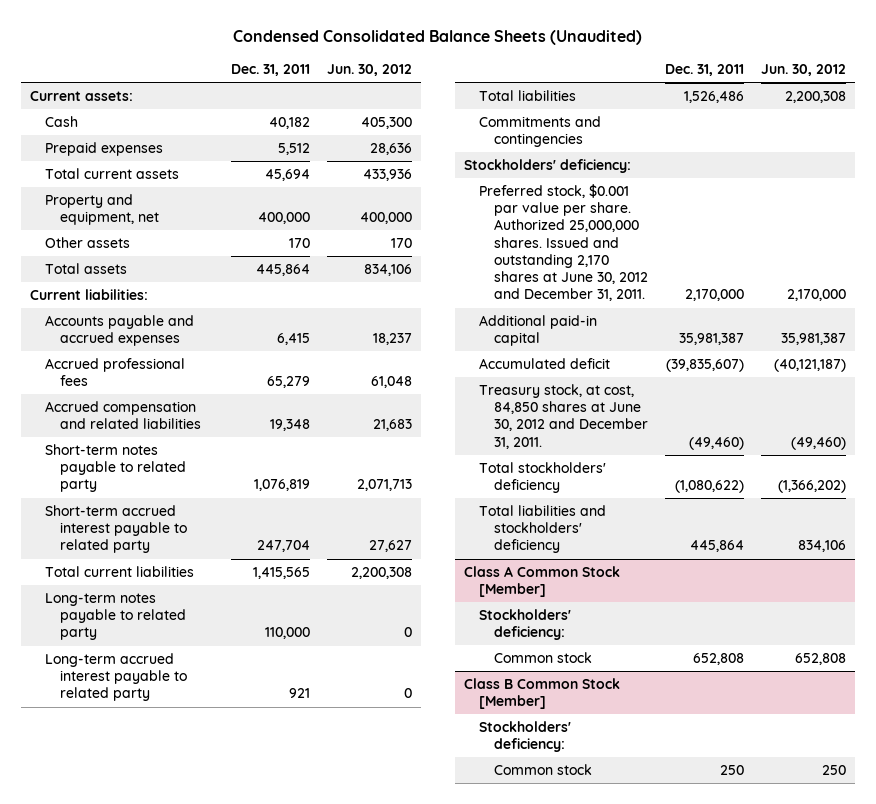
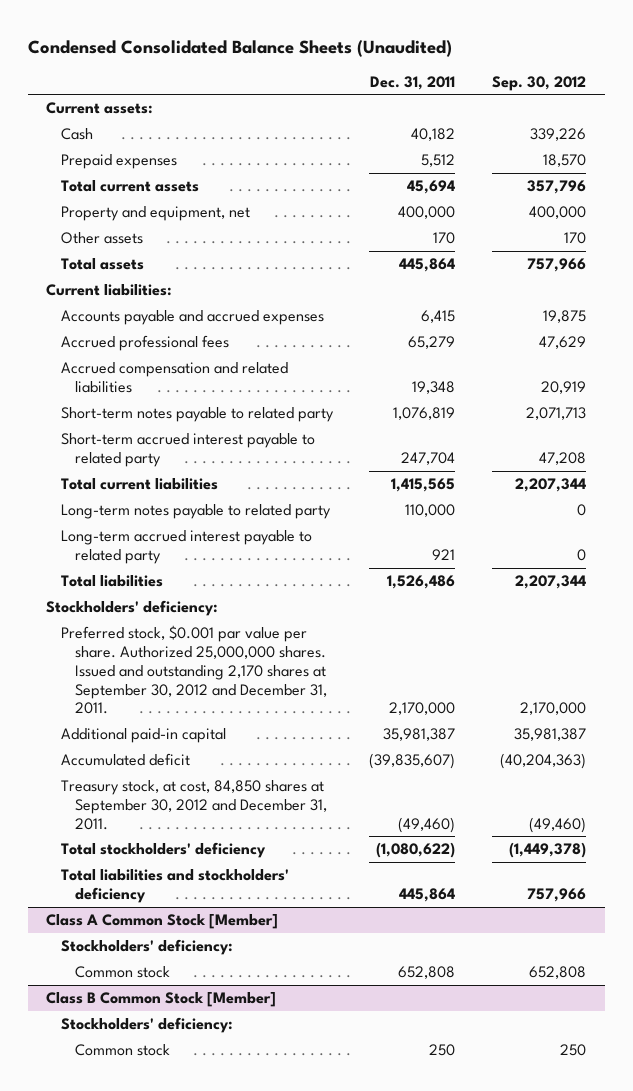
- | Dec. 31, 2011 | Jun. 30, 2012
+ | Dec. 31, 2011 | Sep. 30, 2012
- Commitments and contingencies
- Preferred stock, $0.001 par value per share. Authorized 25,000,000 shares. Issued and outstanding 2,170 shares at June 30, 2012 and December 31, 2011. | 2,170,000 | 2,170,000
+ Preferred stock, $0.001 par value per share. Authorized 25,000,000 shares. Issued and outstanding 2,170 shares at September 30, 2012 and December 31, 2011. | 2,170,000 | 2,170,000
- Treasury stock, at cost, 84,850 shares at June 30, 2012 and December 31, 2011. | (49,460) | (49,460)
+ Treasury stock, at cost, 84,850 shares at September 30, 2012 and December 31, 2011. | (49,460) | (49,460)

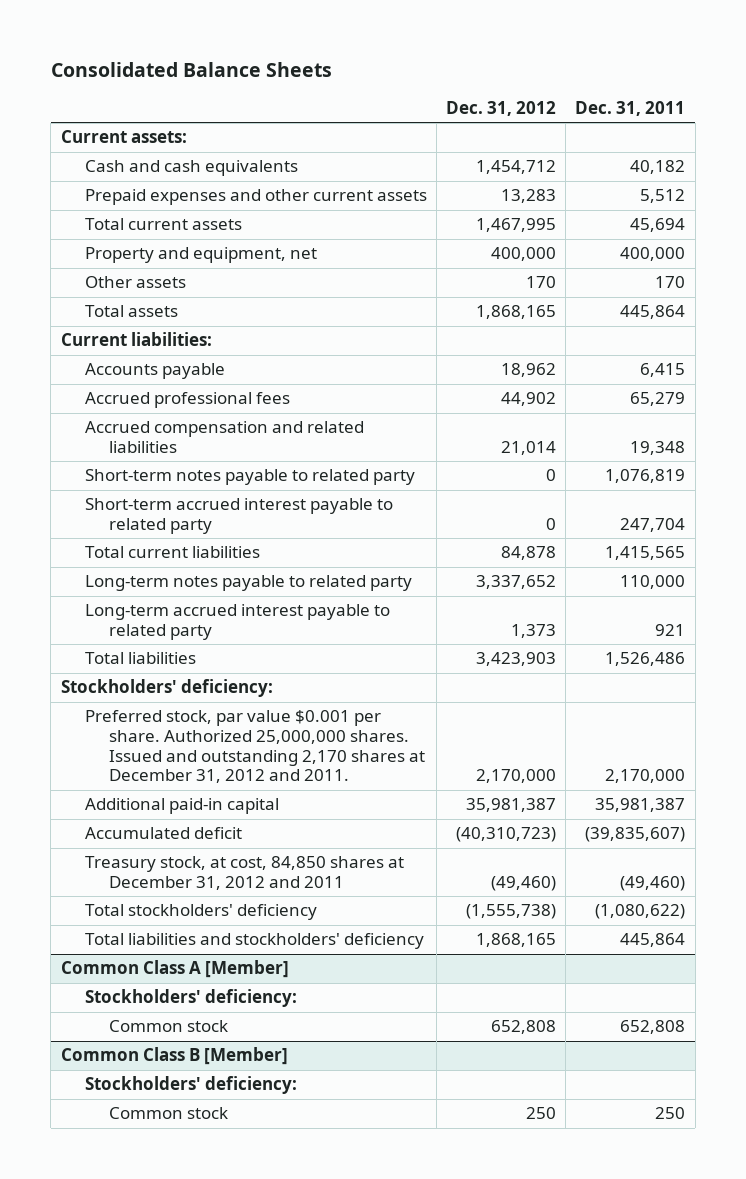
- Condensed Consolidated Balance Sheets (Unaudited)
+ Consolidated Balance Sheets
- | Dec. 31, 2011 | Sep. 30, 2012
+ | Dec. 31, 2012 | Dec. 31, 2011
- Cash | 40,182 | 339,226
- Prepaid expenses | 5,512 | 18,570
+ Cash and cash equivalents | 1,454,712 | 40,182
+ Prepaid expenses and other current assets | 13,283 | 5,512
- Accounts payable and accrued expenses | 6,415 | 19,875
+ Accounts payable | 18,962 | 6,415
- Preferred stock, $0.001 par value per share. Authorized 25,000,000 shares. Issued and outstanding 2,170 shares at September 30, 2012 and December 31, 2011. | 2,170,000 | 2,170,000
+ Preferred stock, par value $0.001 per share. Authorized 25,000,000 shares. Issued and outstanding 2,170 shares at December 31, 2012 and 2011. | 2,170,000 | 2,170,000
- Treasury stock, at cost, 84,850 shares at September 30, 2012 and December 31, 2011. | (49,460) | (49,460)
+ Treasury stock, at cost, 84,850 shares at December 31, 2012 and 2011 | (49,460) | (49,460)
- Class A Common Stock [Member]
+ Common Class A [Member]
- Class B Common Stock [Member]
+ Common Class B [Member]

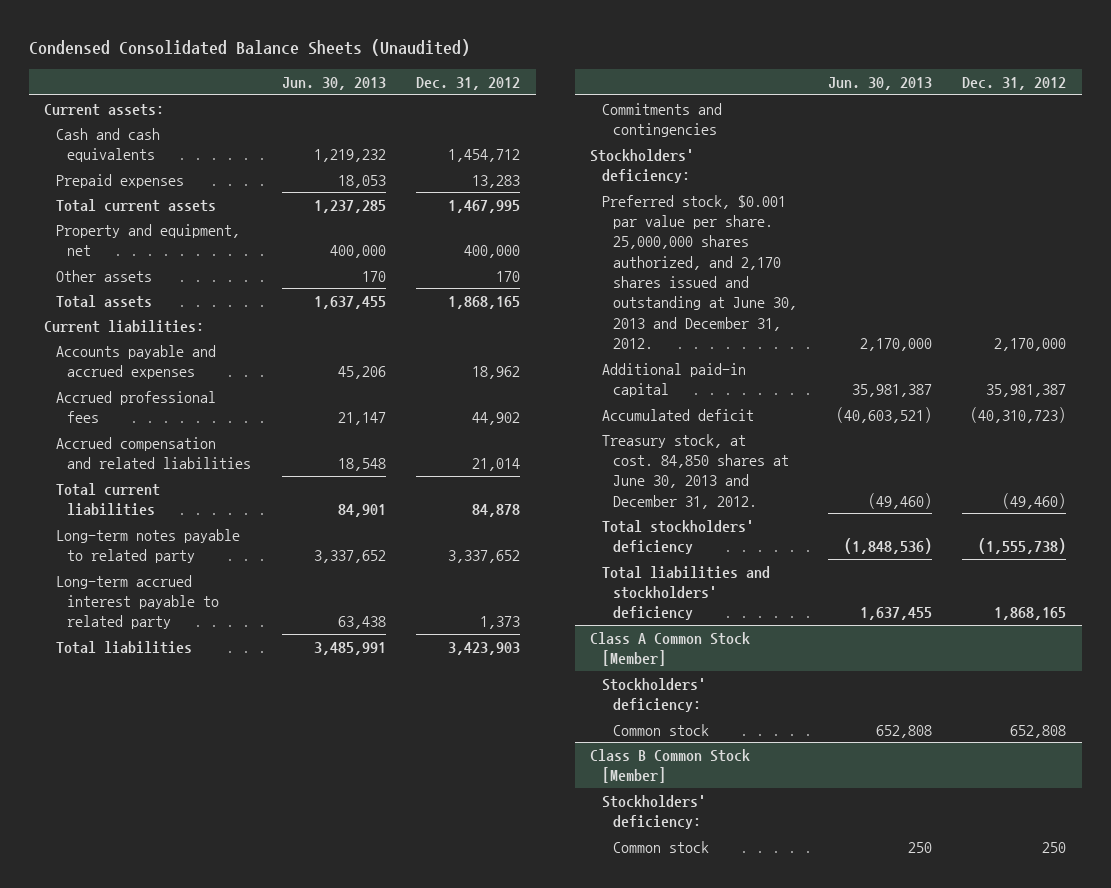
- Consolidated Balance Sheets
+ Condensed Consolidated Balance Sheets (Unaudited)
- | Dec. 31, 2012 | Dec. 31, 2011
+ | Jun. 30, 2013 | Dec. 31, 2012
- Prepaid expenses and other current assets | 13,283 | 5,512
+ Prepaid expenses | 18,053 | 13,283
- Accounts payable | 18,962 | 6,415
+ Accounts payable and accrued expenses | 45,206 | 18,962
- Short-term notes payable to related party | 0 | 1,076,819
- Short-term accrued interest payable to related party | 0 | 247,704
+ Commitments and contingencies
- Preferred stock, par value $0.001 per share. Authorized 25,000,000 shares. Issued and outstanding 2,170 shares at December 31, 2012 and 2011. | 2,170,000 | 2,170,000
+ Preferred stock, $0.001 par value per share. 25,000,000 shares authorized, and 2,170 shares issued and outstanding at June 30, 2013 and December 31, 2012. | 2,170,000 | 2,170,000
- Treasury stock, at cost, 84,850 shares at December 31, 2012 and 2011 | (49,460) | (49,460)
+ Treasury stock, at cost. 84,850 shares at June 30, 2013 and December 31, 2012. | (49,460) | (49,460)
- Common Class A [Member]
+ Class A Common Stock [Member]
- Common Class B [Member]
+ Class B Common Stock [Member]

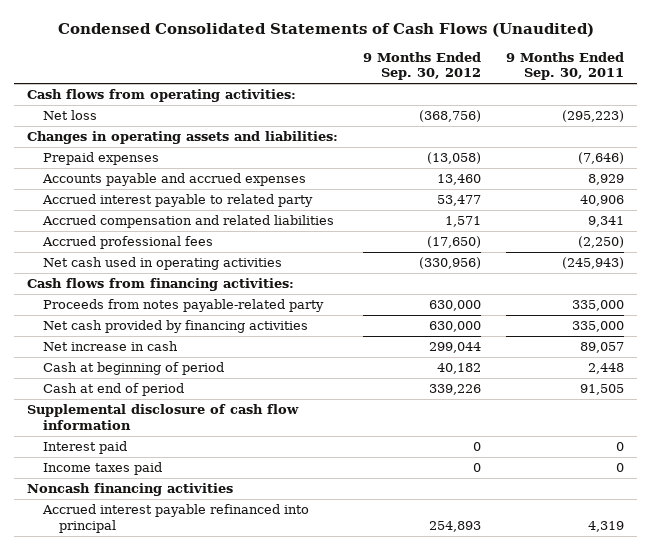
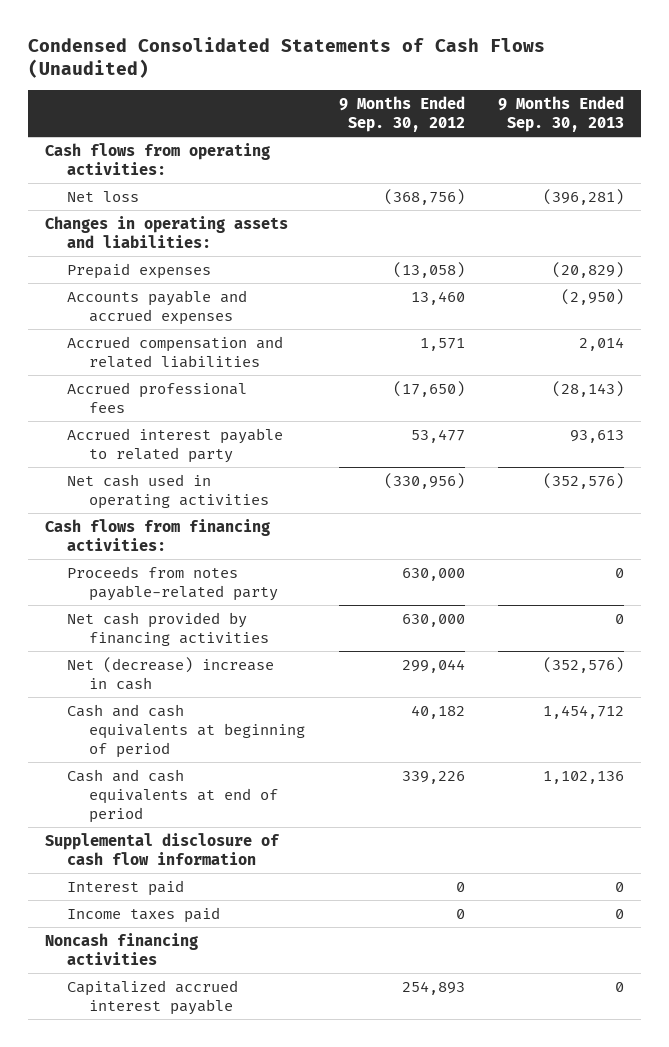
- | 9 Months Ended Sep. 30, 2012 | 9 Months Ended Sep. 30, 2011
+ | 9 Months Ended Sep. 30, 2012 | 9 Months Ended Sep. 30, 2013
moved down: Accrued interest payable to related party | 53,477 | 93,613
- Net increase in cash | 299,044 | 89,057
- Cash at beginning of period | 40,182 | 2,448
- Cash at end of period | 339,226 | 91,505
+ Net (decrease) increase in cash | 299,044 | (352,576)
+ Cash and cash equivalents at beginning of period | 40,182 | 1,454,712
+ Cash and cash equivalents at end of period | 339,226 | 1,102,136
- Accrued interest payable refinanced into principal | 254,893 | 4,319
+ Capitalized accrued interest payable | 254,893 | 0

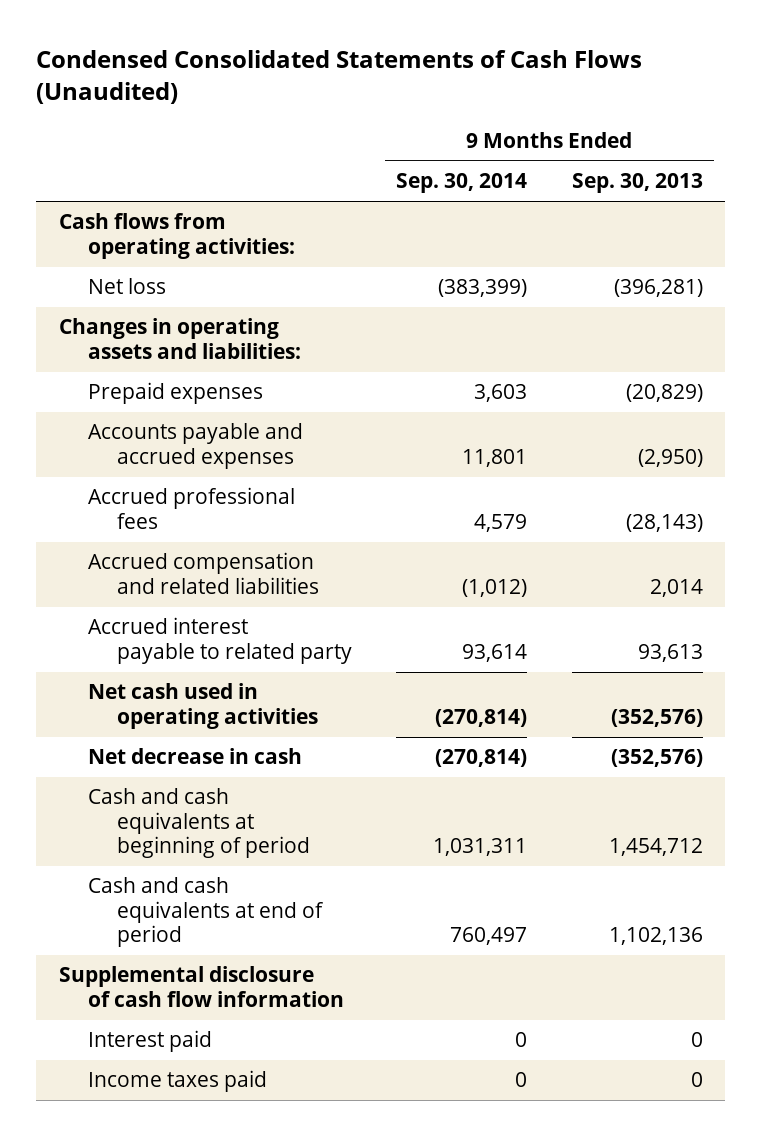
- | 9 Months Ended Sep. 30, 2012 | 9 Months Ended Sep. 30, 2013
+ | 9 Months Ended Sep. 30, 2014 | 9 Months Ended Sep. 30, 2013
moved down: Accrued compensation and related liabilities | (1,012) | 2,014
- Cash flows from financing activities:
- Proceeds from notes payable-related party | 630,000 | 0
- Net cash provided by financing activities | 630,000 | 0
- Net (decrease) increase in cash | 299,044 | (352,576)
+ Net decrease in cash | (270,814) | (352,576)
- Noncash financing activities
- Capitalized accrued interest payable | 254,893 | 0

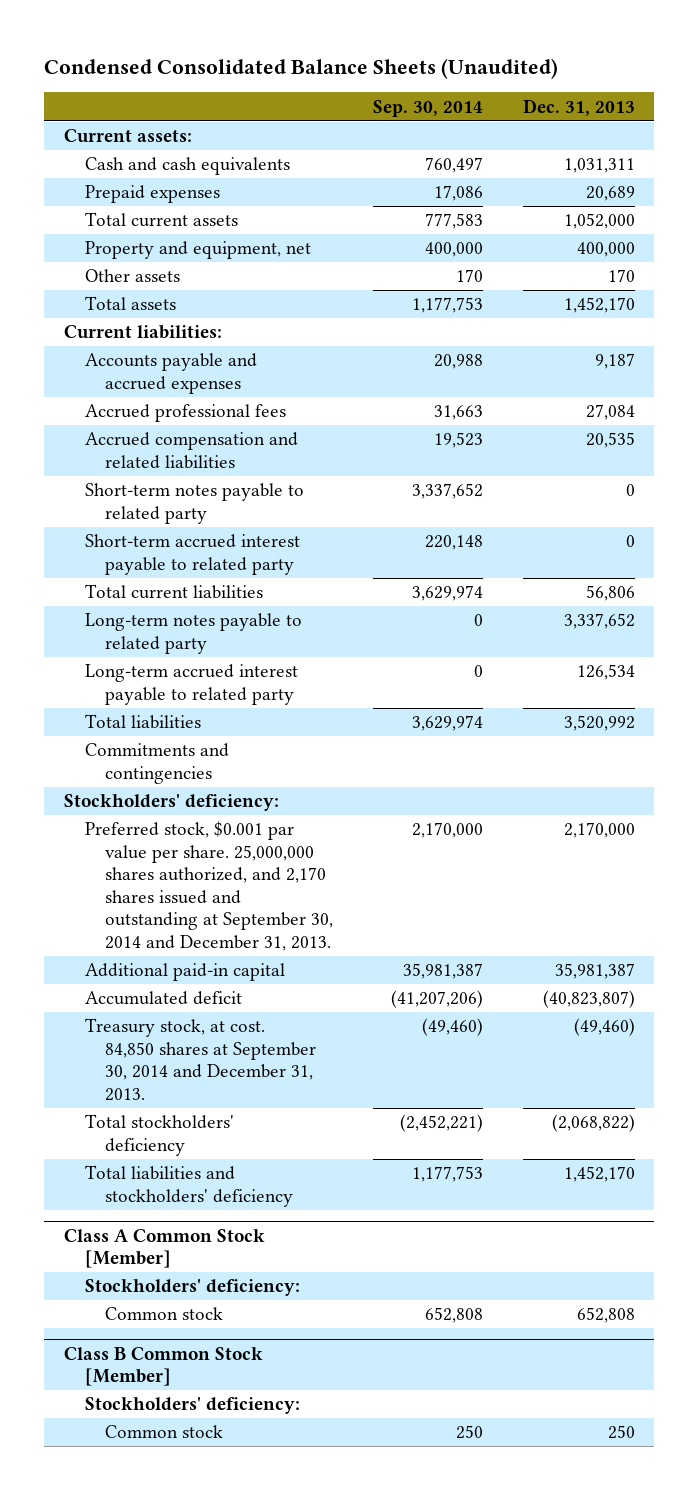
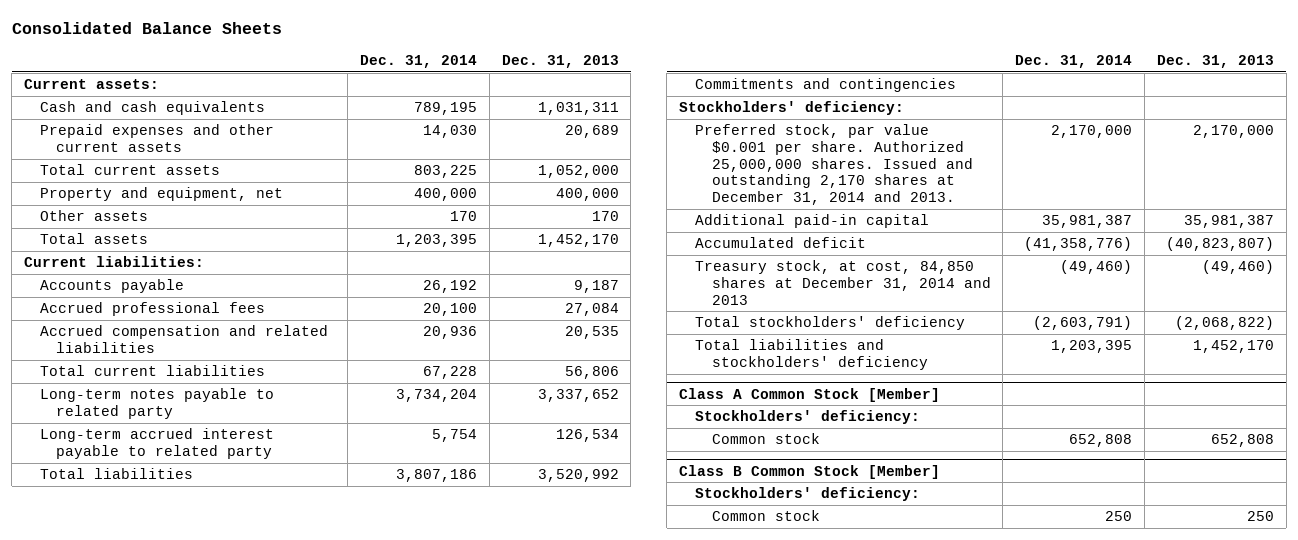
- Condensed Consolidated Balance Sheets (Unaudited)
+ Consolidated Balance Sheets
- | Sep. 30, 2014 | Dec. 31, 2013
+ | Dec. 31, 2014 | Dec. 31, 2013
- Prepaid expenses | 17,086 | 20,689
+ Prepaid expenses and other current assets | 14,030 | 20,689
- Accounts payable and accrued expenses | 20,988 | 9,187
+ Accounts payable | 26,192 | 9,187
- Short-term notes payable to related party | 3,337,652 | 0
- Short-term accrued interest payable to related party | 220,148 | 0
- Preferred stock, $0.001 par value per share. 25,000,000 shares authorized, and 2,170 shares issued and outstanding at September 30, 2014 and December 31, 2013. | 2,170,000 | 2,170,000
+ Preferred stock, par value $0.001 per share. Authorized 25,000,000 shares. Issued and outstanding 2,170 shares at December 31, 2014 and 2013. | 2,170,000 | 2,170,000
- Treasury stock, at cost. 84,850 shares at September 30, 2014 and December 31, 2013. | (49,460) | (49,460)
+ Treasury stock, at cost, 84,850 shares at December 31, 2014 and 2013 | (49,460) | (49,460)

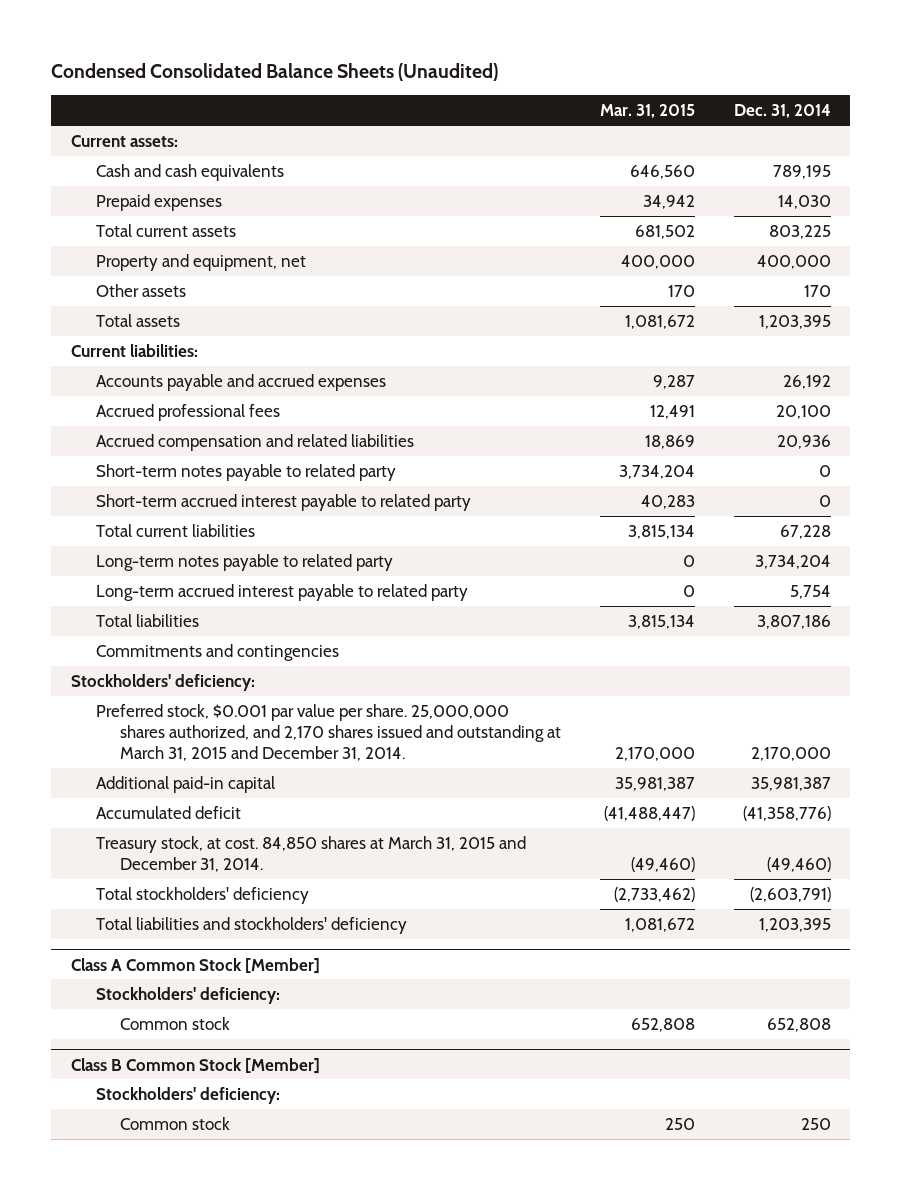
- Consolidated Balance Sheets
+ Condensed Consolidated Balance Sheets (Unaudited)
- | Dec. 31, 2014 | Dec. 31, 2013
+ | Mar. 31, 2015 | Dec. 31, 2014
- Prepaid expenses and other current assets | 14,030 | 20,689
+ Prepaid expenses | 34,942 | 14,030
- Accounts payable | 26,192 | 9,187
+ Accounts payable and accrued expenses | 9,287 | 26,192
+ Short-term notes payable to related party | 3,734,204 | 0
+ Short-term accrued interest payable to related party | 40,283 | 0
- Preferred stock, par value $0.001 per share. Authorized 25,000,000 shares. Issued and outstanding 2,170 shares at December 31, 2014 and 2013. | 2,170,000 | 2,170,000
+ Preferred stock, $0.001 par value per share. 25,000,000 shares authorized, and 2,170 shares issued and outstanding at March 31, 2015 and December 31, 2014. | 2,170,000 | 2,170,000
- Treasury stock, at cost, 84,850 shares at December 31, 2014 and 2013 | (49,460) | (49,460)
+ Treasury stock, at cost. 84,850 shares at March 31, 2015 and December 31, 2014. | (49,460) | (49,460)

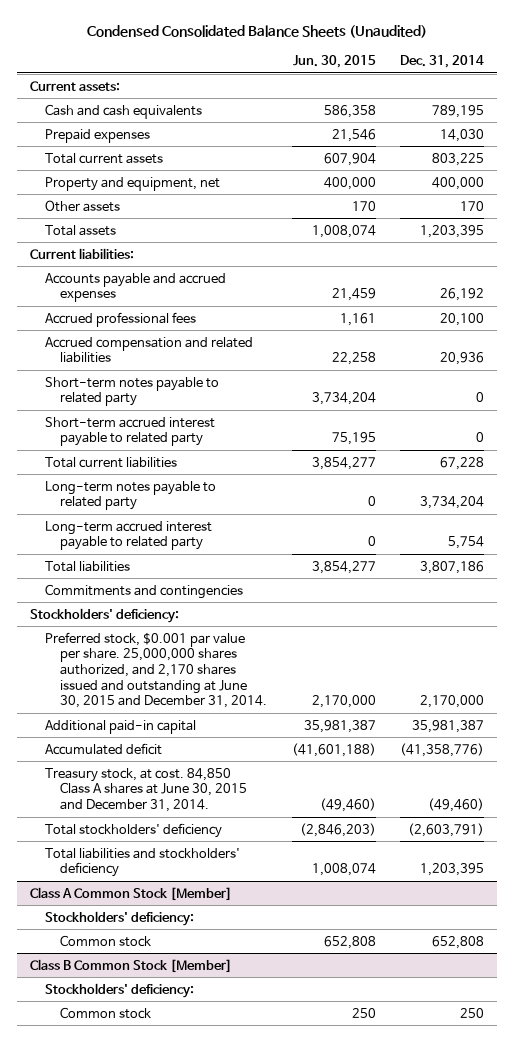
- | Mar. 31, 2015 | Dec. 31, 2014
+ | Jun. 30, 2015 | Dec. 31, 2014
- Preferred stock, $0.001 par value per share. 25,000,000 shares authorized, and 2,170 shares issued and outstanding at March 31, 2015 and December 31, 2014. | 2,170,000 | 2,170,000
+ Preferred stock, $0.001 par value per share. 25,000,000 shares authorized, and 2,170 shares issued and outstanding at June 30, 2015 and December 31, 2014. | 2,170,000 | 2,170,000
- Treasury stock, at cost. 84,850 shares at March 31, 2015 and December 31, 2014. | (49,460) | (49,460)
+ Treasury stock, at cost. 84,850 Class A shares at June 30, 2015 and December 31, 2014. | (49,460) | (49,460)

